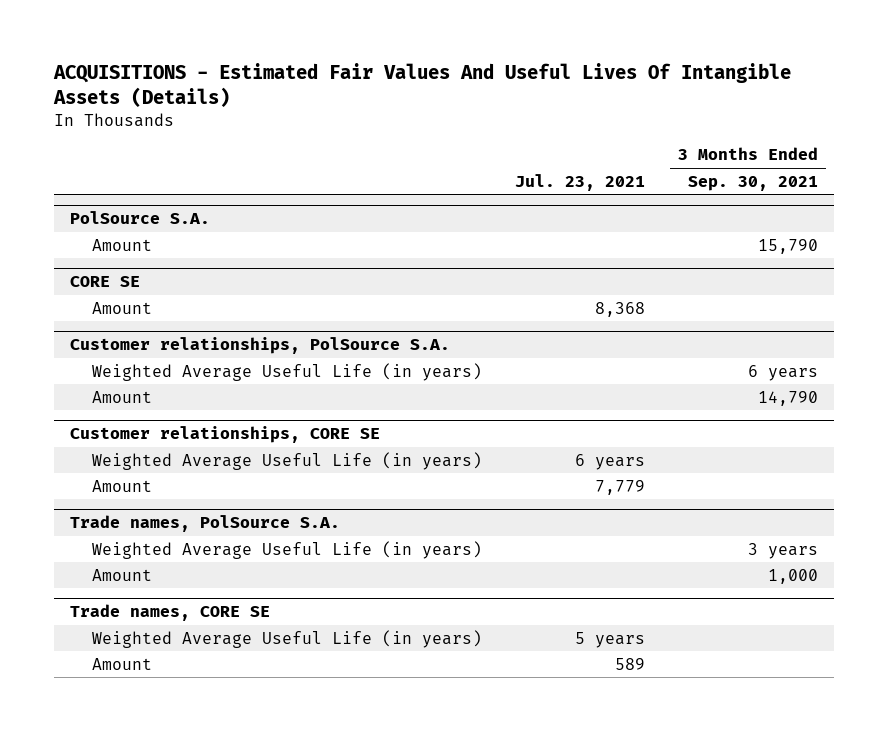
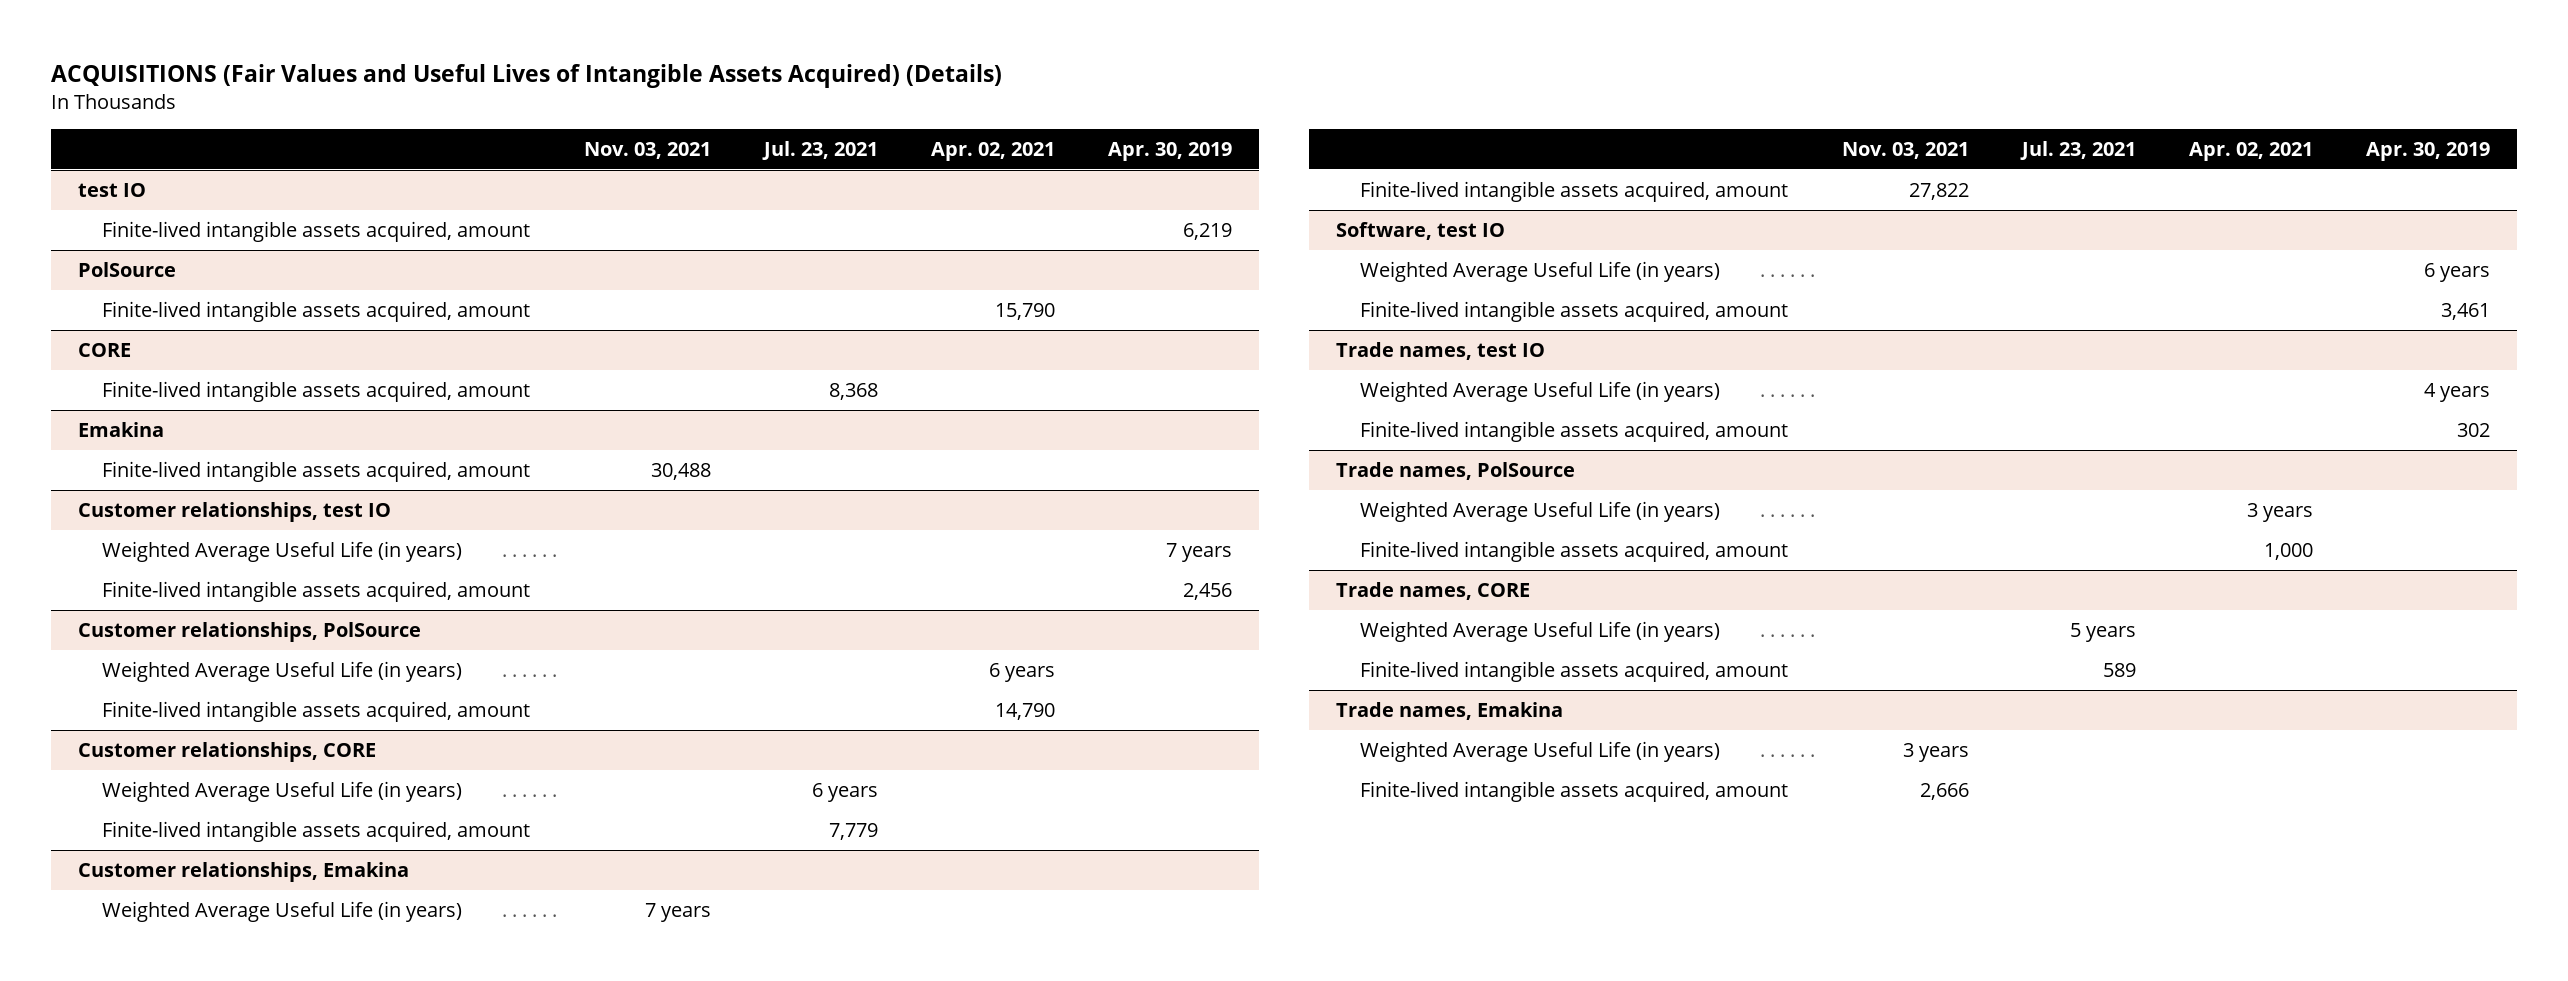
- ACQUISITIONS - Estimated Fair Values And Useful Lives Of Intangible Assets (Details)
+ ACQUISITIONS (Fair Values and Useful Lives of Intangible Assets Acquired) (Details)
- | Jul. 23, 2021 | 3 Months Ended Sep. 30, 2021
+ | Nov. 03, 2021 | Jul. 23, 2021 | Apr. 02, 2021 | Apr. 30, 2019
- PolSource S.A.
- Amount | | 15,790
- CORE SE
- Amount | 8,368 |
- Customer relationships, PolSource S.A.
+ test IO
+ Finite-lived intangible assets acquired, amount | | | | 6,219
+ PolSource
+ Finite-lived intangible assets acquired, amount | | | 15,790 |
+ CORE
+ Finite-lived intangible assets acquired, amount | | 8,368 | |
+ Emakina
+ Finite-lived intangible assets acquired, amount | 30,488 | | |
+ Customer relationships, test IO
+ Weighted Average Useful Life (in years) | | | | 7 years
+ Finite-lived intangible assets acquired, amount | | | | 2,456
+ Customer relationships, PolSource
- Amount | | 14,790
- Customer relationships, CORE SE
+ Finite-lived intangible assets acquired, amount | | | 14,790 |
+ Customer relationships, CORE
- Amount | 7,779 |
- Trade names, PolSource S.A.
+ Finite-lived intangible assets acquired, amount | | 7,779 | |
+ Customer relationships, Emakina
+ Weighted Average Useful Life (in years) | 7 years | | |
+ Finite-lived intangible assets acquired, amount | 27,822 | | |
+ Software, test IO
+ Weighted Average Useful Life (in years) | | | | 6 years
+ Finite-lived intangible assets acquired, amount | | | | 3,461
+ Trade names, test IO
+ Weighted Average Useful Life (in years) | | | | 4 years
+ Finite-lived intangible assets acquired, amount | | | | 302
+ Trade names, PolSource
- Amount | | 1,000
- Trade names, CORE SE
+ Finite-lived intangible assets acquired, amount | | | 1,000 |
+ Trade names, CORE
- Amount | 589 |
+ Finite-lived intangible assets acquired, amount | | 589 | |
+ Trade names, Emakina
+ Weighted Average Useful Life (in years) | 3 years | | |
+ Finite-lived intangible assets acquired, amount | 2,666 | | |

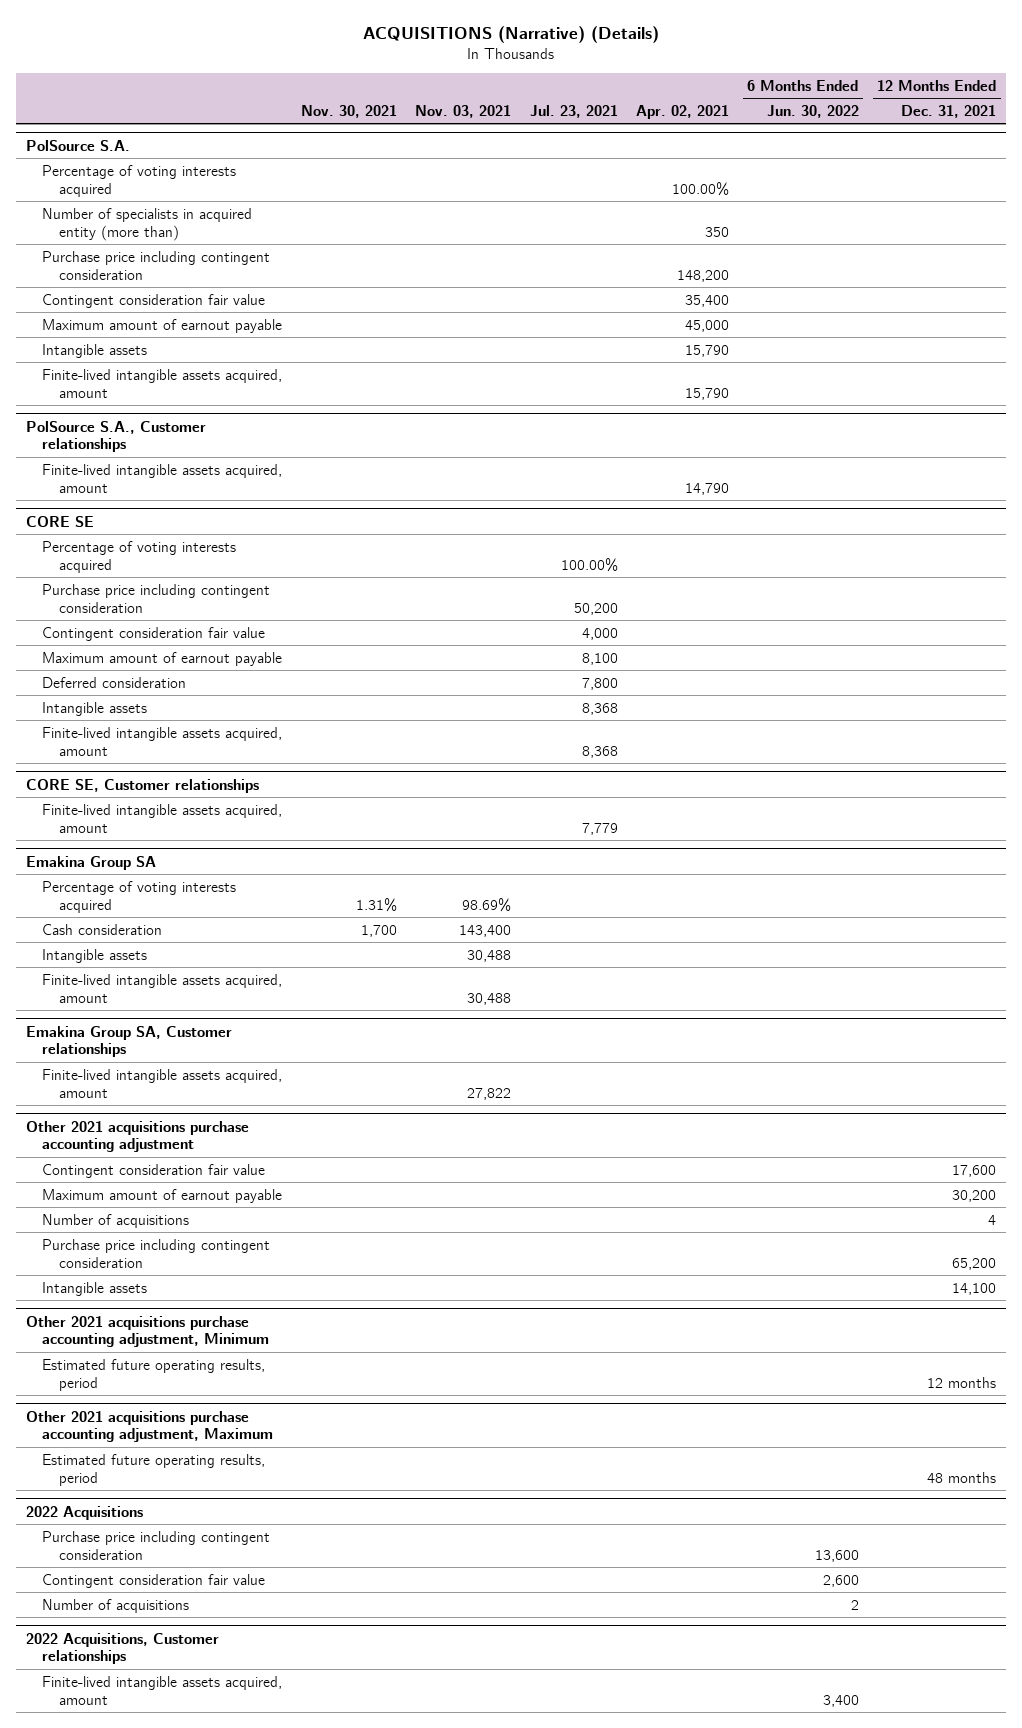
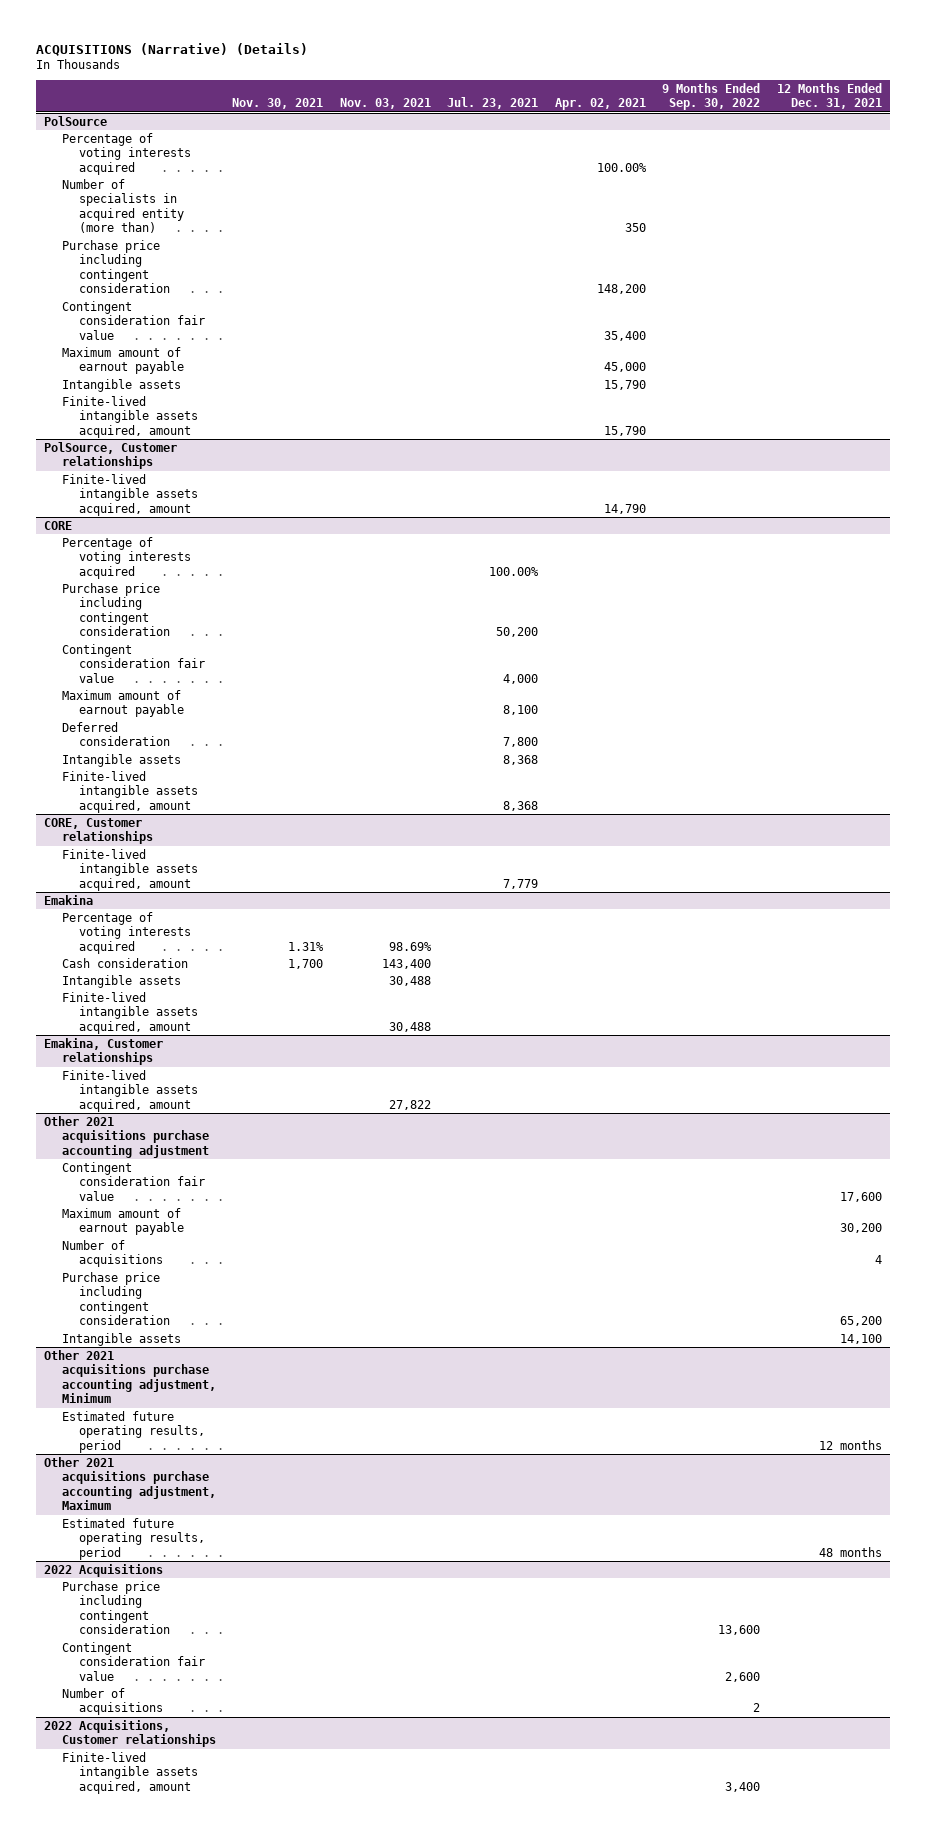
- | Nov. 30, 2021 | Nov. 03, 2021 | Jul. 23, 2021 | Apr. 02, 2021 | 6 Months Ended Jun. 30, 2022 | 12 Months Ended Dec. 31, 2021
+ | Nov. 30, 2021 | Nov. 03, 2021 | Jul. 23, 2021 | Apr. 02, 2021 | 9 Months Ended Sep. 30, 2022 | 12 Months Ended Dec. 31, 2021
- PolSource S.A.
+ PolSource
- PolSource S.A., Customer relationships
+ PolSource, Customer relationships
- CORE SE
+ CORE
- CORE SE, Customer relationships
+ CORE, Customer relationships
- Emakina Group SA
+ Emakina
- Emakina Group SA, Customer relationships
+ Emakina, Customer relationships

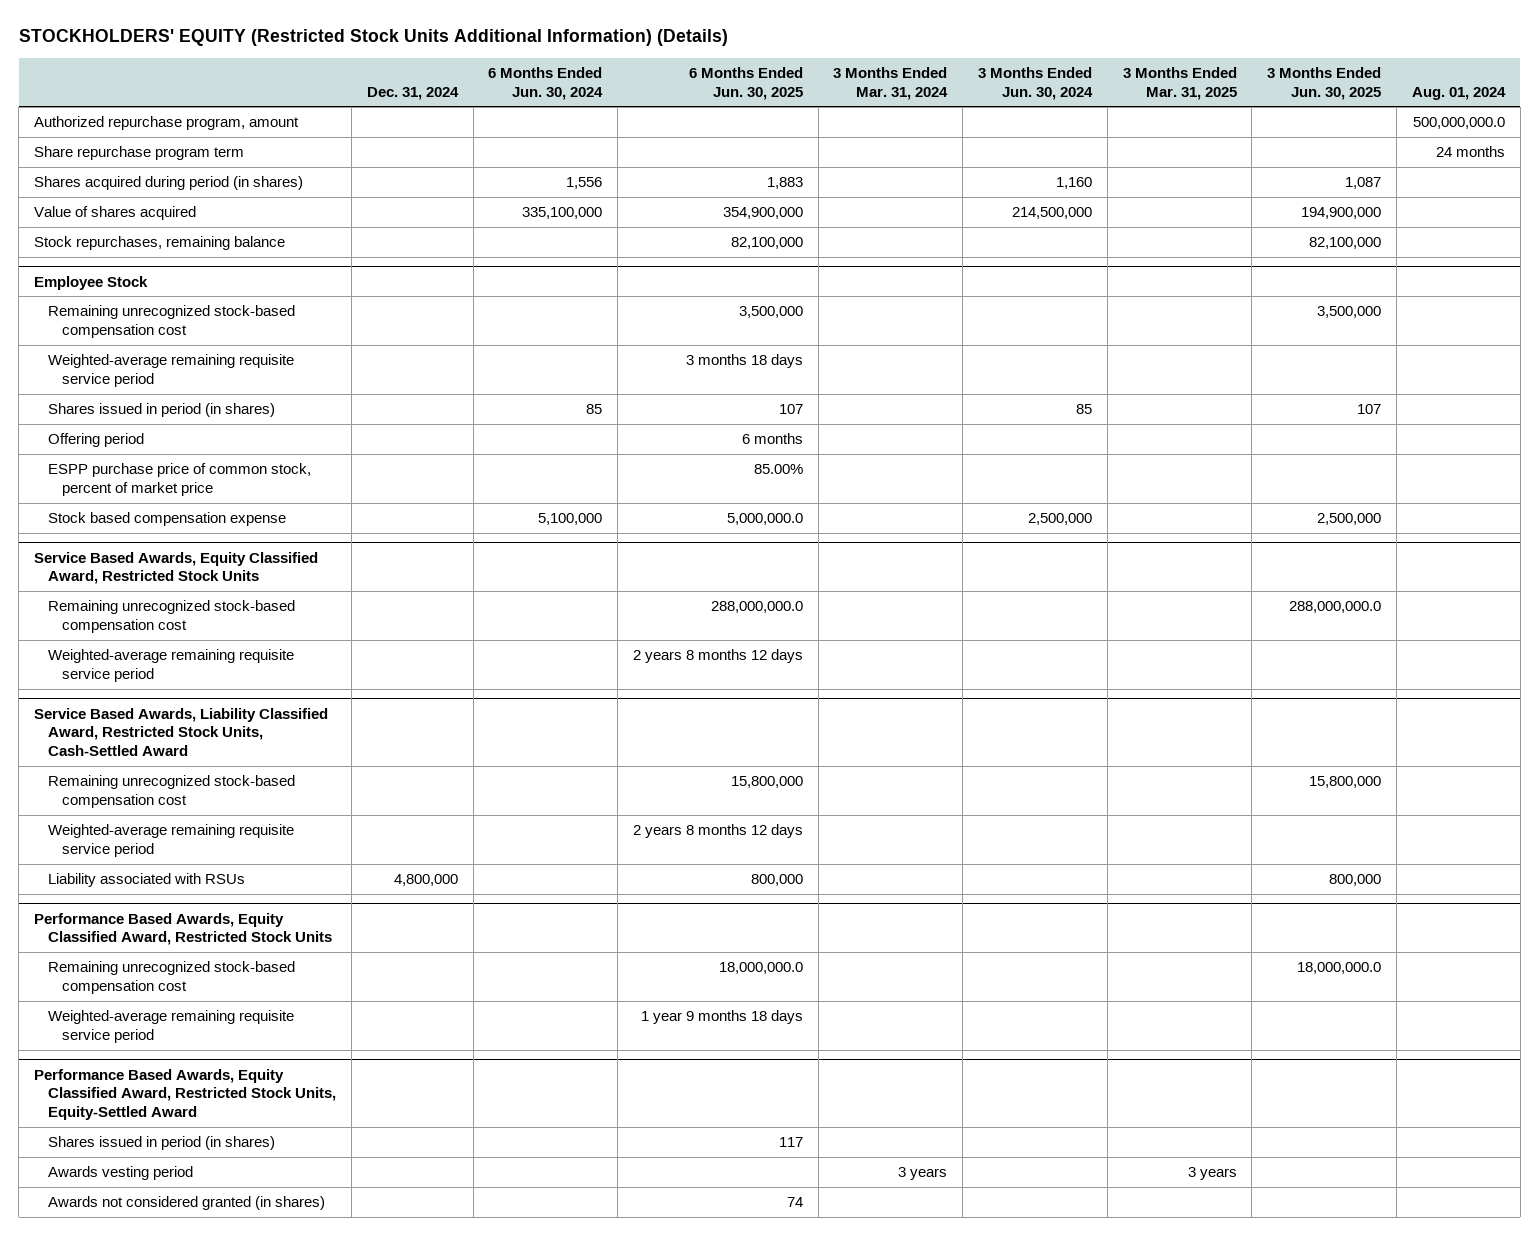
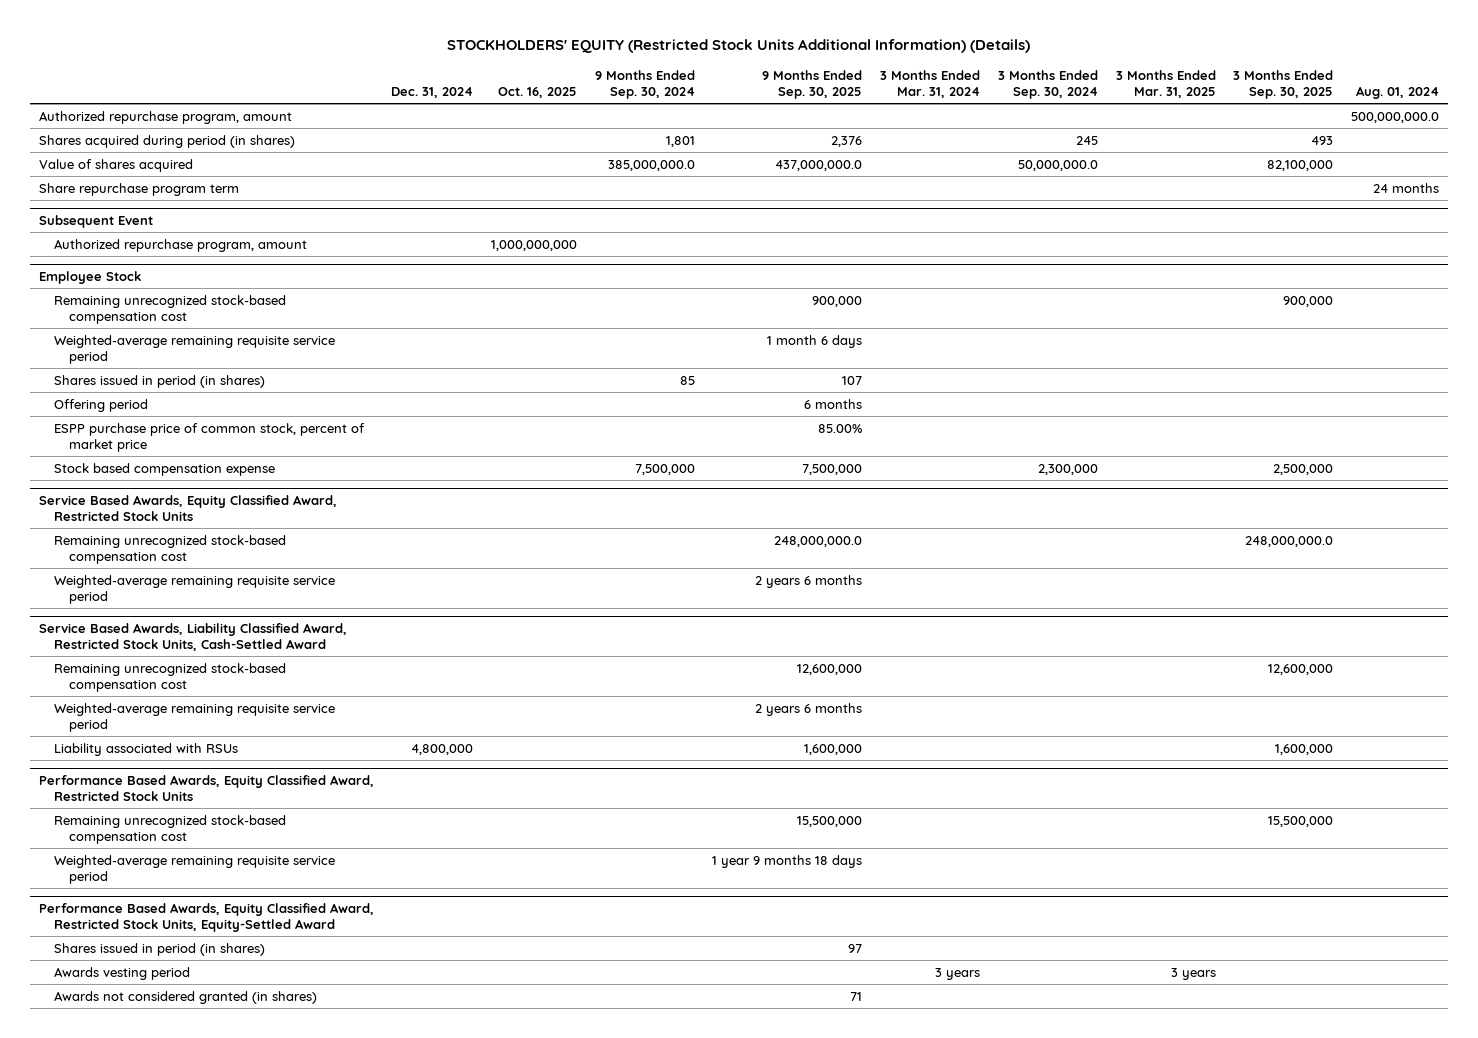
- | Dec. 31, 2024 | 6 Months Ended Jun. 30, 2024 | 6 Months Ended Jun. 30, 2025 | 3 Months Ended Mar. 31, 2024 | 3 Months Ended Jun. 30, 2024 | 3 Months Ended Mar. 31, 2025 | 3 Months Ended Jun. 30, 2025 | Aug. 01, 2024
+ | Dec. 31, 2024 | Oct. 16, 2025 | 9 Months Ended Sep. 30, 2024 | 9 Months Ended Sep. 30, 2025 | 3 Months Ended Mar. 31, 2024 | 3 Months Ended Sep. 30, 2024 | 3 Months Ended Mar. 31, 2025 | 3 Months Ended Sep. 30, 2025 | Aug. 01, 2024
- Stock repurchases, remaining balance | | | 82,100,000 | | | | 82,100,000 |
moved down: Share repurchase program term | | | | | | | | | 24 months
+ Subsequent Event
+ Authorized repurchase program, amount | | 1,000,000,000 | | | | | | |

